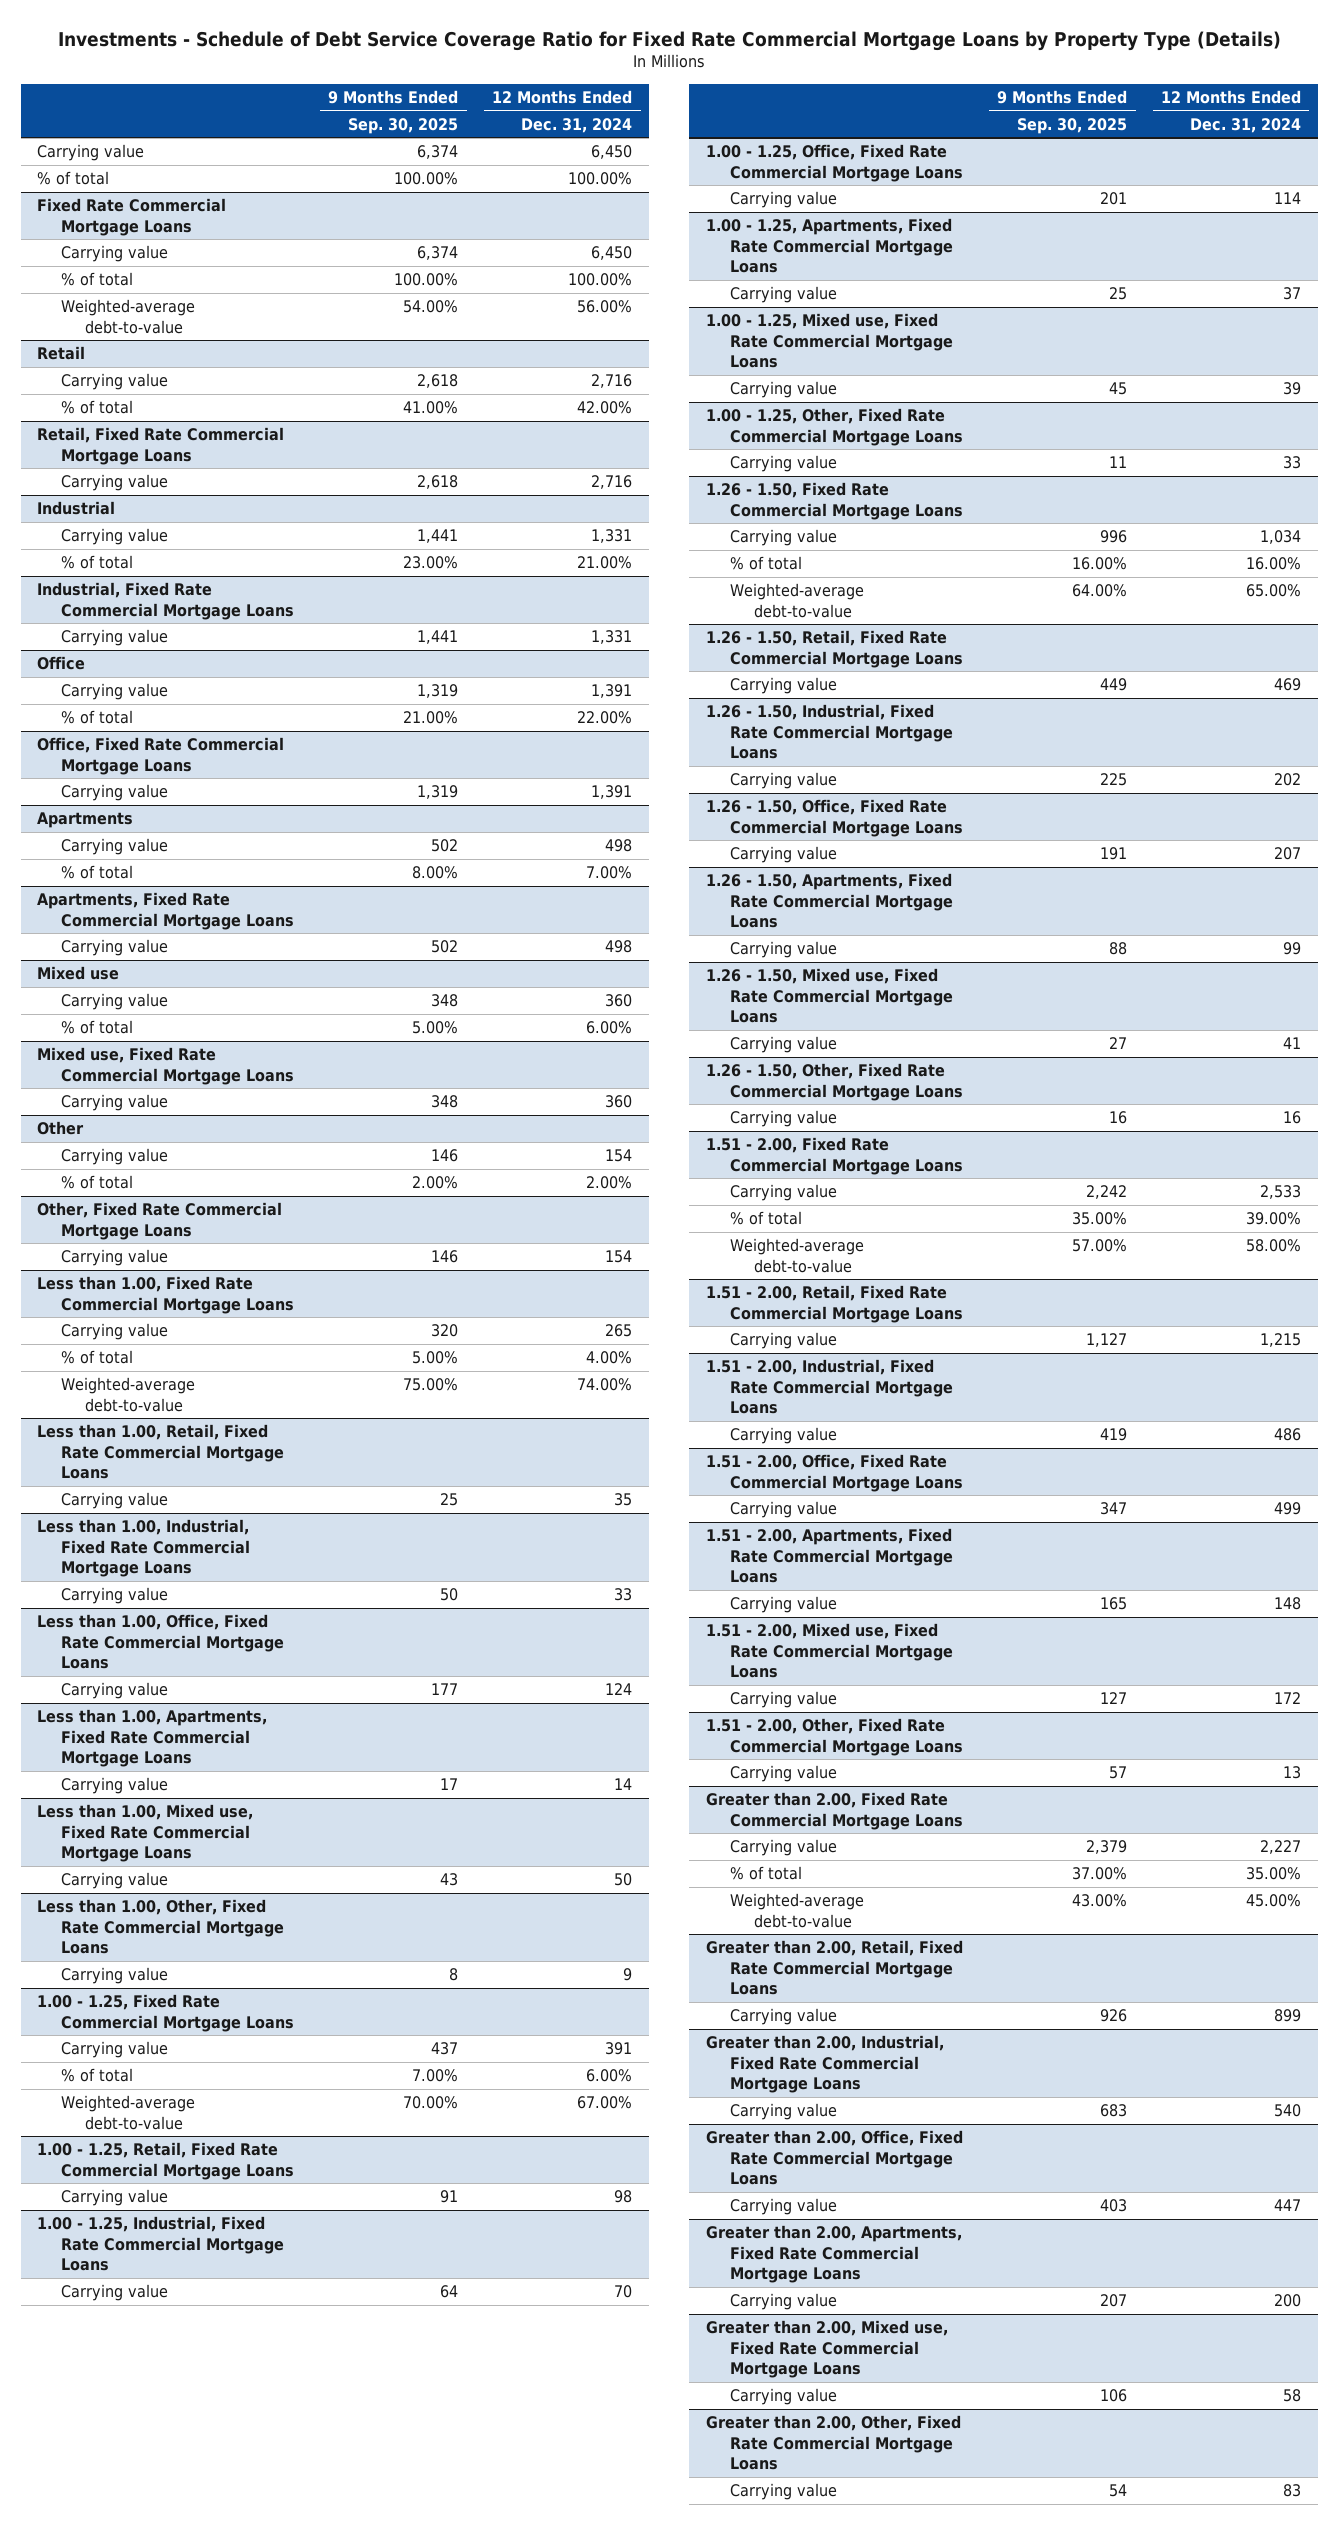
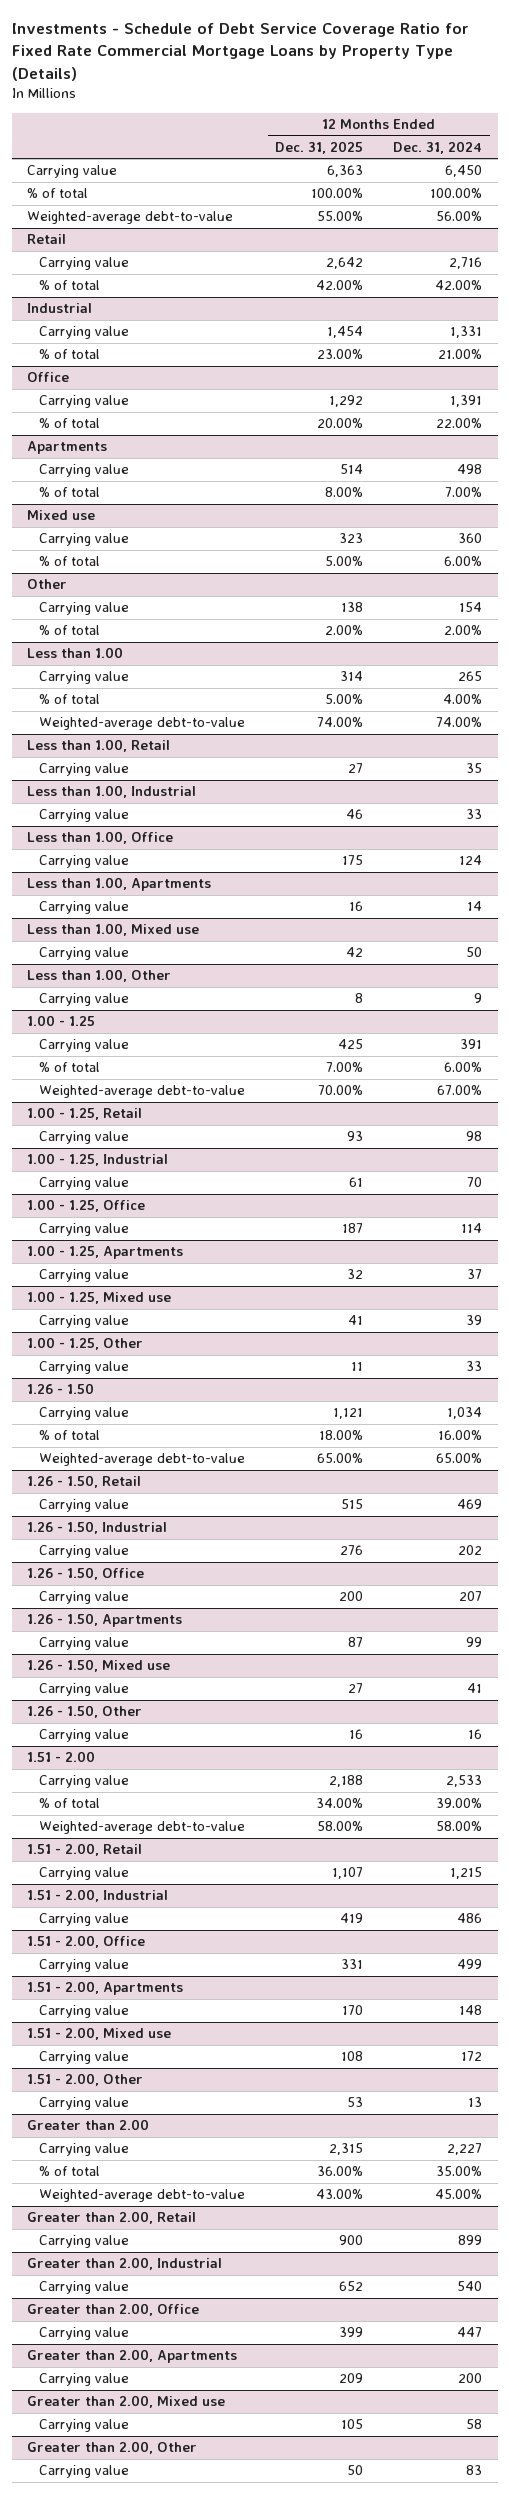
- | 9 Months Ended Sep. 30, 2025 | 12 Months Ended Dec. 31, 2024
+ | 12 Months Ended Dec. 31, 2025 | 12 Months Ended Dec. 31, 2024
- Fixed Rate Commercial Mortgage Loans
- Carrying value | 6,374 | 6,450
- % of total | 100.00% | 100.00%
- Retail, Fixed Rate Commercial Mortgage Loans
- Carrying value | 2,618 | 2,716
- Industrial, Fixed Rate Commercial Mortgage Loans
- Carrying value | 1,441 | 1,331
- Office, Fixed Rate Commercial Mortgage Loans
- Carrying value | 1,319 | 1,391
- Apartments, Fixed Rate Commercial Mortgage Loans
- Carrying value | 502 | 498
- Mixed use, Fixed Rate Commercial Mortgage Loans
- Carrying value | 348 | 360
- Other, Fixed Rate Commercial Mortgage Loans
- Carrying value | 146 | 154
- Less than 1.00, Fixed Rate Commercial Mortgage Loans
+ Less than 1.00
- Less than 1.00, Retail, Fixed Rate Commercial Mortgage Loans
+ Less than 1.00, Retail
- Less than 1.00, Industrial, Fixed Rate Commercial Mortgage Loans
+ Less than 1.00, Industrial
- Less than 1.00, Office, Fixed Rate Commercial Mortgage Loans
+ Less than 1.00, Office
- Less than 1.00, Apartments, Fixed Rate Commercial Mortgage Loans
+ Less than 1.00, Apartments
- Less than 1.00, Mixed use, Fixed Rate Commercial Mortgage Loans
+ Less than 1.00, Mixed use
- Less than 1.00, Other, Fixed Rate Commercial Mortgage Loans
+ Less than 1.00, Other
- 1.00 - 1.25, Fixed Rate Commercial Mortgage Loans
+ 1.00 - 1.25
- 1.00 - 1.25, Retail, Fixed Rate Commercial Mortgage Loans
+ 1.00 - 1.25, Retail
- 1.00 - 1.25, Industrial, Fixed Rate Commercial Mortgage Loans
+ 1.00 - 1.25, Industrial
- 1.00 - 1.25, Office, Fixed Rate Commercial Mortgage Loans
+ 1.00 - 1.25, Office
- 1.00 - 1.25, Apartments, Fixed Rate Commercial Mortgage Loans
+ 1.00 - 1.25, Apartments
- 1.00 - 1.25, Mixed use, Fixed Rate Commercial Mortgage Loans
+ 1.00 - 1.25, Mixed use
- 1.00 - 1.25, Other, Fixed Rate Commercial Mortgage Loans
+ 1.00 - 1.25, Other
- 1.26 - 1.50, Fixed Rate Commercial Mortgage Loans
+ 1.26 - 1.50
- 1.26 - 1.50, Retail, Fixed Rate Commercial Mortgage Loans
+ 1.26 - 1.50, Retail
- 1.26 - 1.50, Industrial, Fixed Rate Commercial Mortgage Loans
+ 1.26 - 1.50, Industrial
- 1.26 - 1.50, Office, Fixed Rate Commercial Mortgage Loans
+ 1.26 - 1.50, Office
- 1.26 - 1.50, Apartments, Fixed Rate Commercial Mortgage Loans
+ 1.26 - 1.50, Apartments
- 1.26 - 1.50, Mixed use, Fixed Rate Commercial Mortgage Loans
+ 1.26 - 1.50, Mixed use
- 1.26 - 1.50, Other, Fixed Rate Commercial Mortgage Loans
+ 1.26 - 1.50, Other
- 1.51 - 2.00, Fixed Rate Commercial Mortgage Loans
+ 1.51 - 2.00
- 1.51 - 2.00, Retail, Fixed Rate Commercial Mortgage Loans
+ 1.51 - 2.00, Retail
- 1.51 - 2.00, Industrial, Fixed Rate Commercial Mortgage Loans
+ 1.51 - 2.00, Industrial
- 1.51 - 2.00, Office, Fixed Rate Commercial Mortgage Loans
+ 1.51 - 2.00, Office
- 1.51 - 2.00, Apartments, Fixed Rate Commercial Mortgage Loans
+ 1.51 - 2.00, Apartments
- 1.51 - 2.00, Mixed use, Fixed Rate Commercial Mortgage Loans
+ 1.51 - 2.00, Mixed use
- 1.51 - 2.00, Other, Fixed Rate Commercial Mortgage Loans
+ 1.51 - 2.00, Other
- Greater than 2.00, Fixed Rate Commercial Mortgage Loans
+ Greater than 2.00
- Greater than 2.00, Retail, Fixed Rate Commercial Mortgage Loans
+ Greater than 2.00, Retail
- Greater than 2.00, Industrial, Fixed Rate Commercial Mortgage Loans
+ Greater than 2.00, Industrial
- Greater than 2.00, Office, Fixed Rate Commercial Mortgage Loans
+ Greater than 2.00, Office
- Greater than 2.00, Apartments, Fixed Rate Commercial Mortgage Loans
+ Greater than 2.00, Apartments
- Greater than 2.00, Mixed use, Fixed Rate Commercial Mortgage Loans
+ Greater than 2.00, Mixed use
- Greater than 2.00, Other, Fixed Rate Commercial Mortgage Loans
+ Greater than 2.00, Other

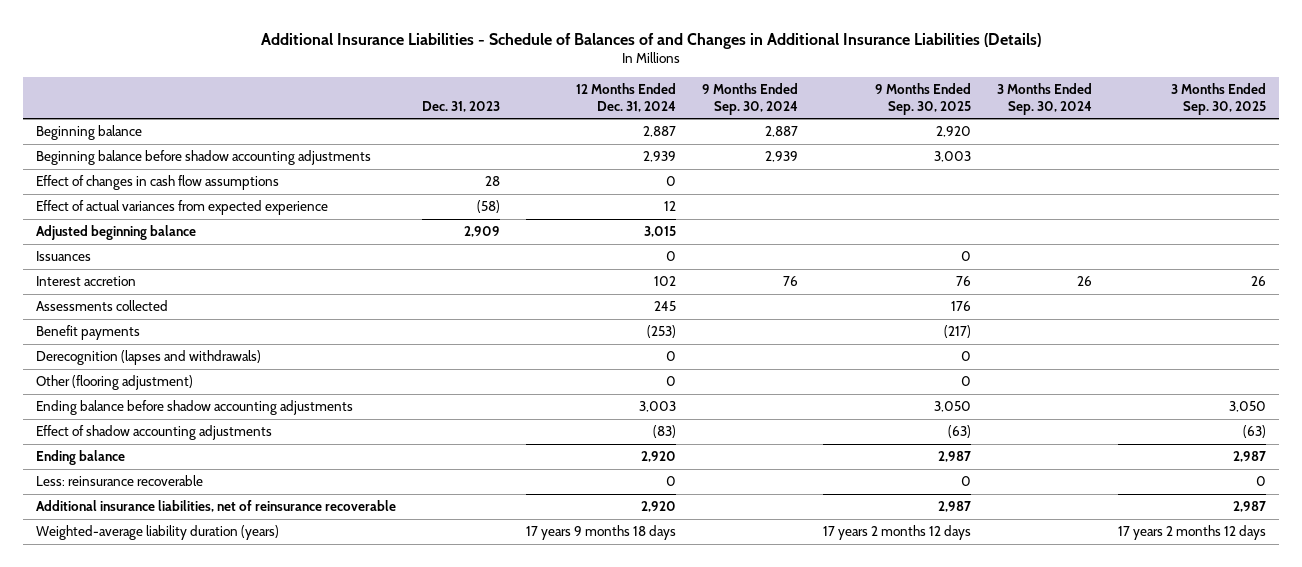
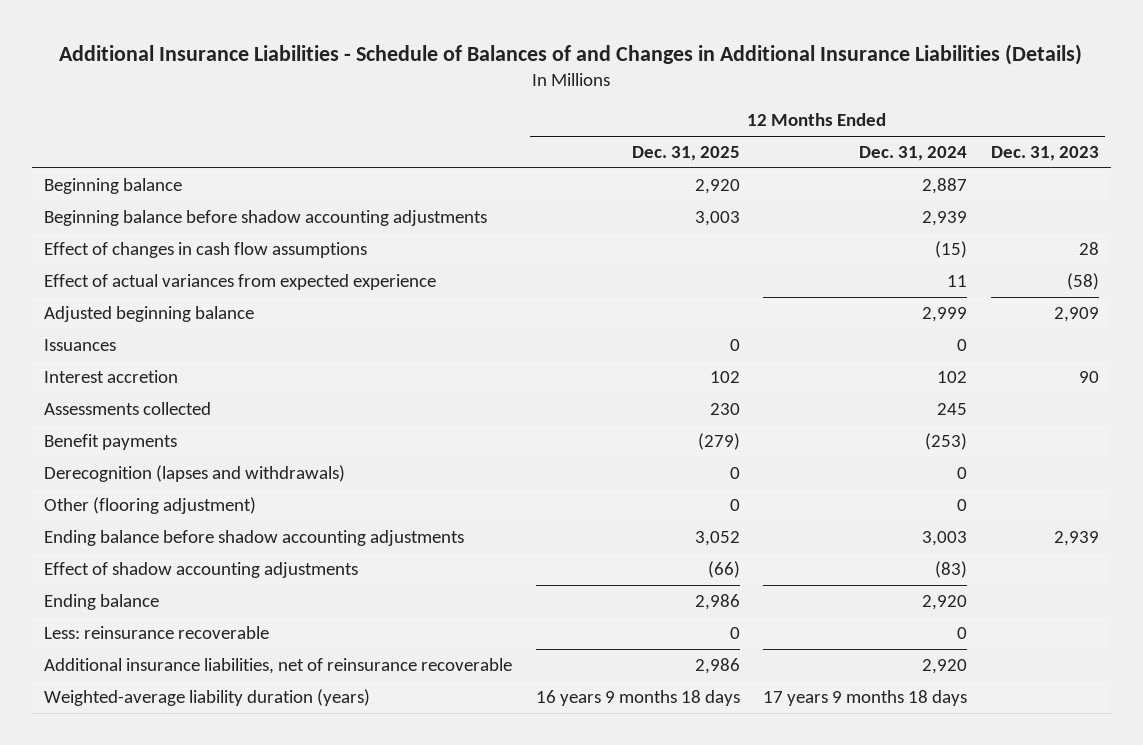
- | Dec. 31, 2023 | 12 Months Ended Dec. 31, 2024 | 9 Months Ended Sep. 30, 2024 | 9 Months Ended Sep. 30, 2025 | 3 Months Ended Sep. 30, 2024 | 3 Months Ended Sep. 30, 2025
+ | 12 Months Ended Dec. 31, 2025 | 12 Months Ended Dec. 31, 2024 | 12 Months Ended Dec. 31, 2023
- Effect of changes in cash flow assumptions | 28 | 0 | | | |
- Effect of actual variances from expected experience | (58) | 12 | | | |
- Adjusted beginning balance | 2,909 | 3,015 | | | |
+ Effect of changes in cash flow assumptions | | (15) | 28
+ Effect of actual variances from expected experience | | 11 | (58)
+ Adjusted beginning balance | | 2,999 | 2,909

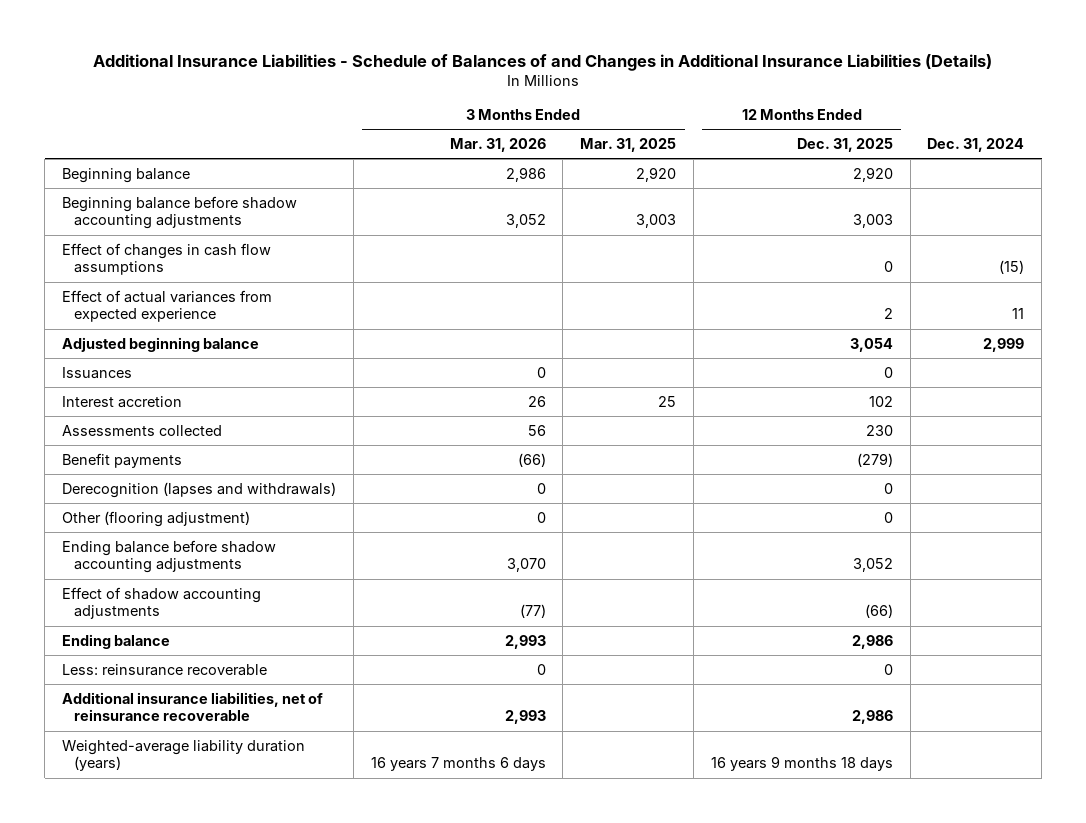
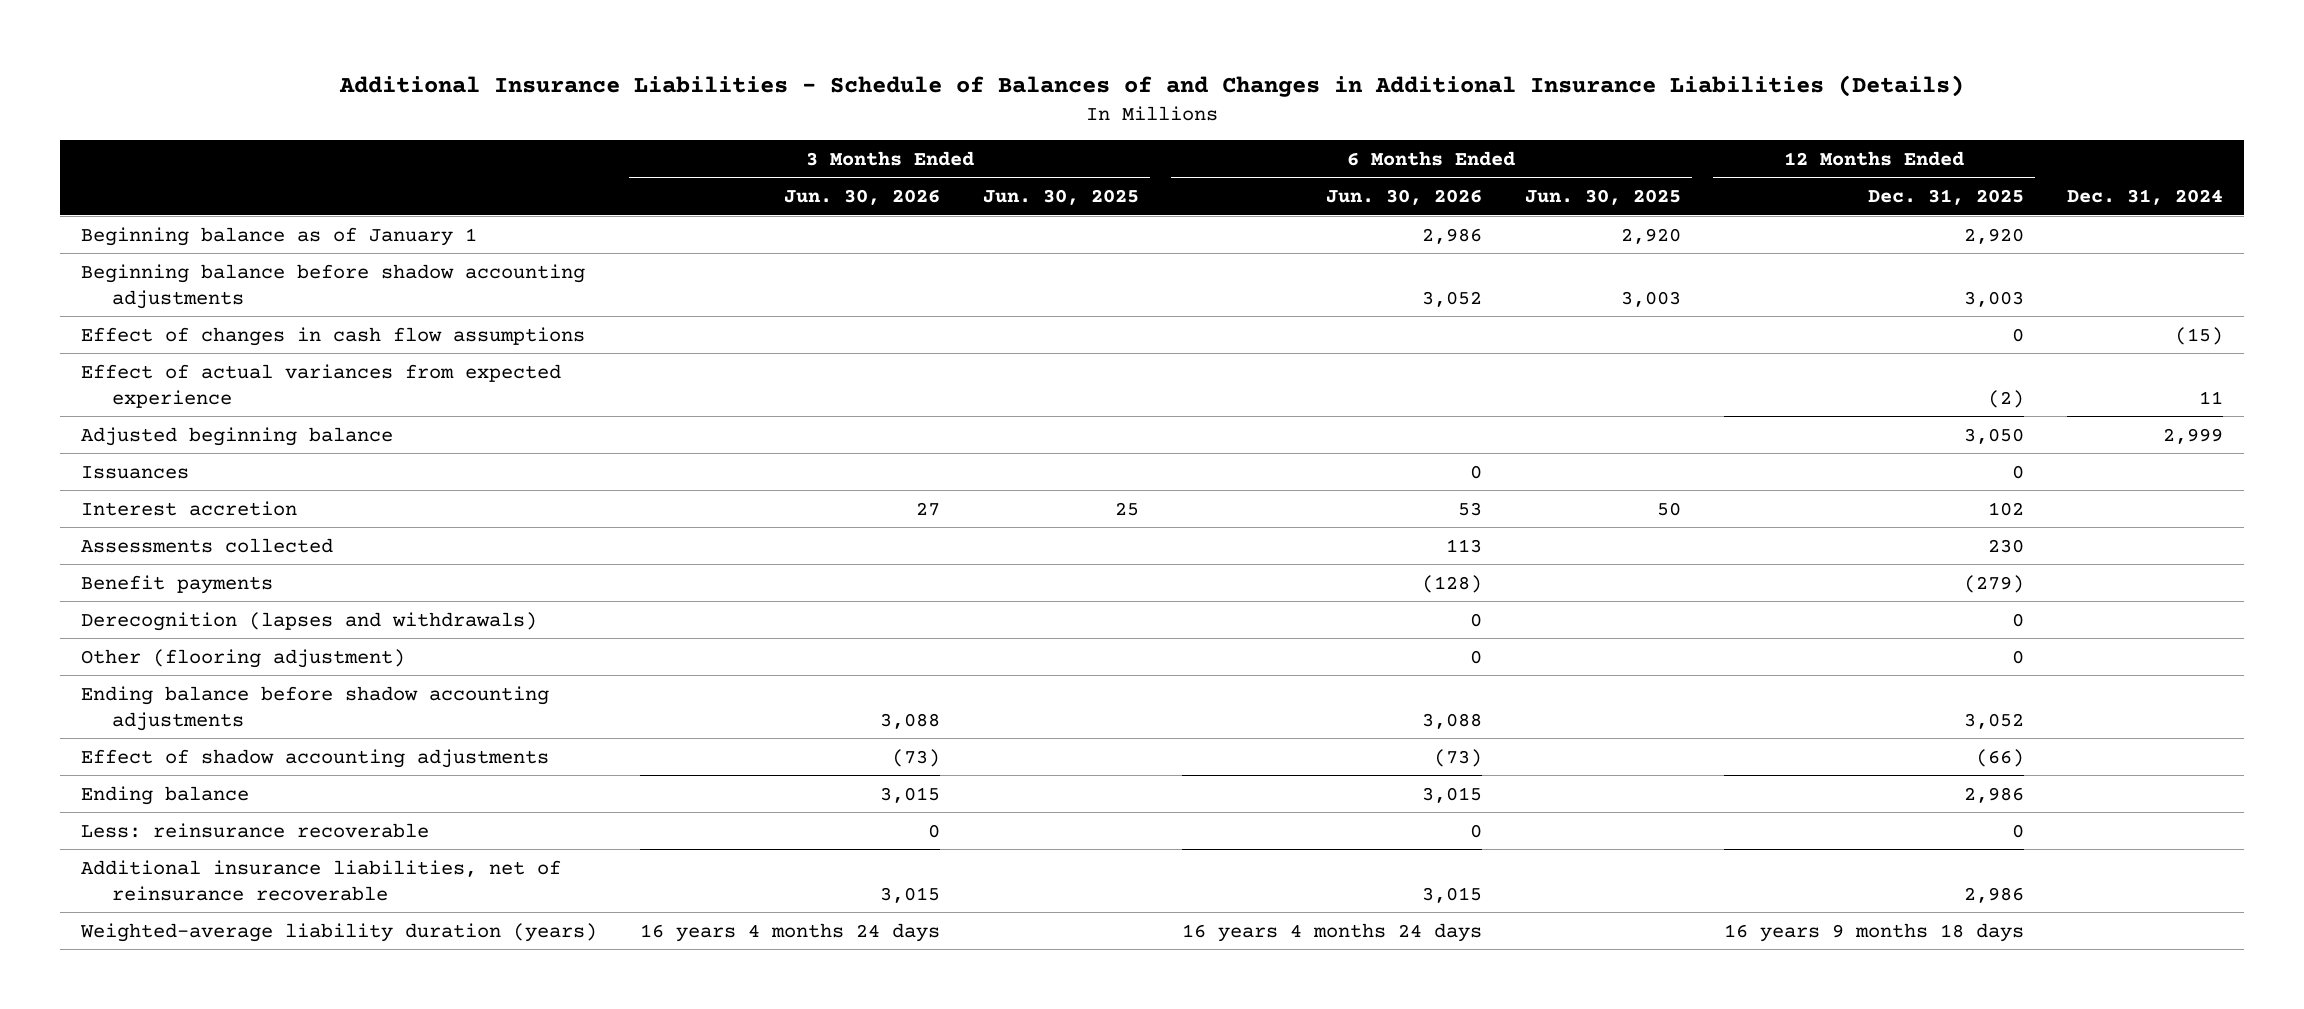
- | 3 Months Ended Mar. 31, 2026 | 3 Months Ended Mar. 31, 2025 | 12 Months Ended Dec. 31, 2025 | Dec. 31, 2024
+ | 3 Months Ended Jun. 30, 2026 | 3 Months Ended Jun. 30, 2025 | 6 Months Ended Jun. 30, 2026 | 6 Months Ended Jun. 30, 2025 | 12 Months Ended Dec. 31, 2025 | Dec. 31, 2024
- Beginning balance | 2,986 | 2,920 | 2,920 |
+ Beginning balance as of January 1 | | | 2,986 | 2,920 | 2,920 |
- Effect of actual variances from expected experience | | | 2 | 11
- Adjusted beginning balance | | | 3,054 | 2,999
+ Effect of actual variances from expected experience | | | | | (2) | 11
+ Adjusted beginning balance | | | | | 3,050 | 2,999

